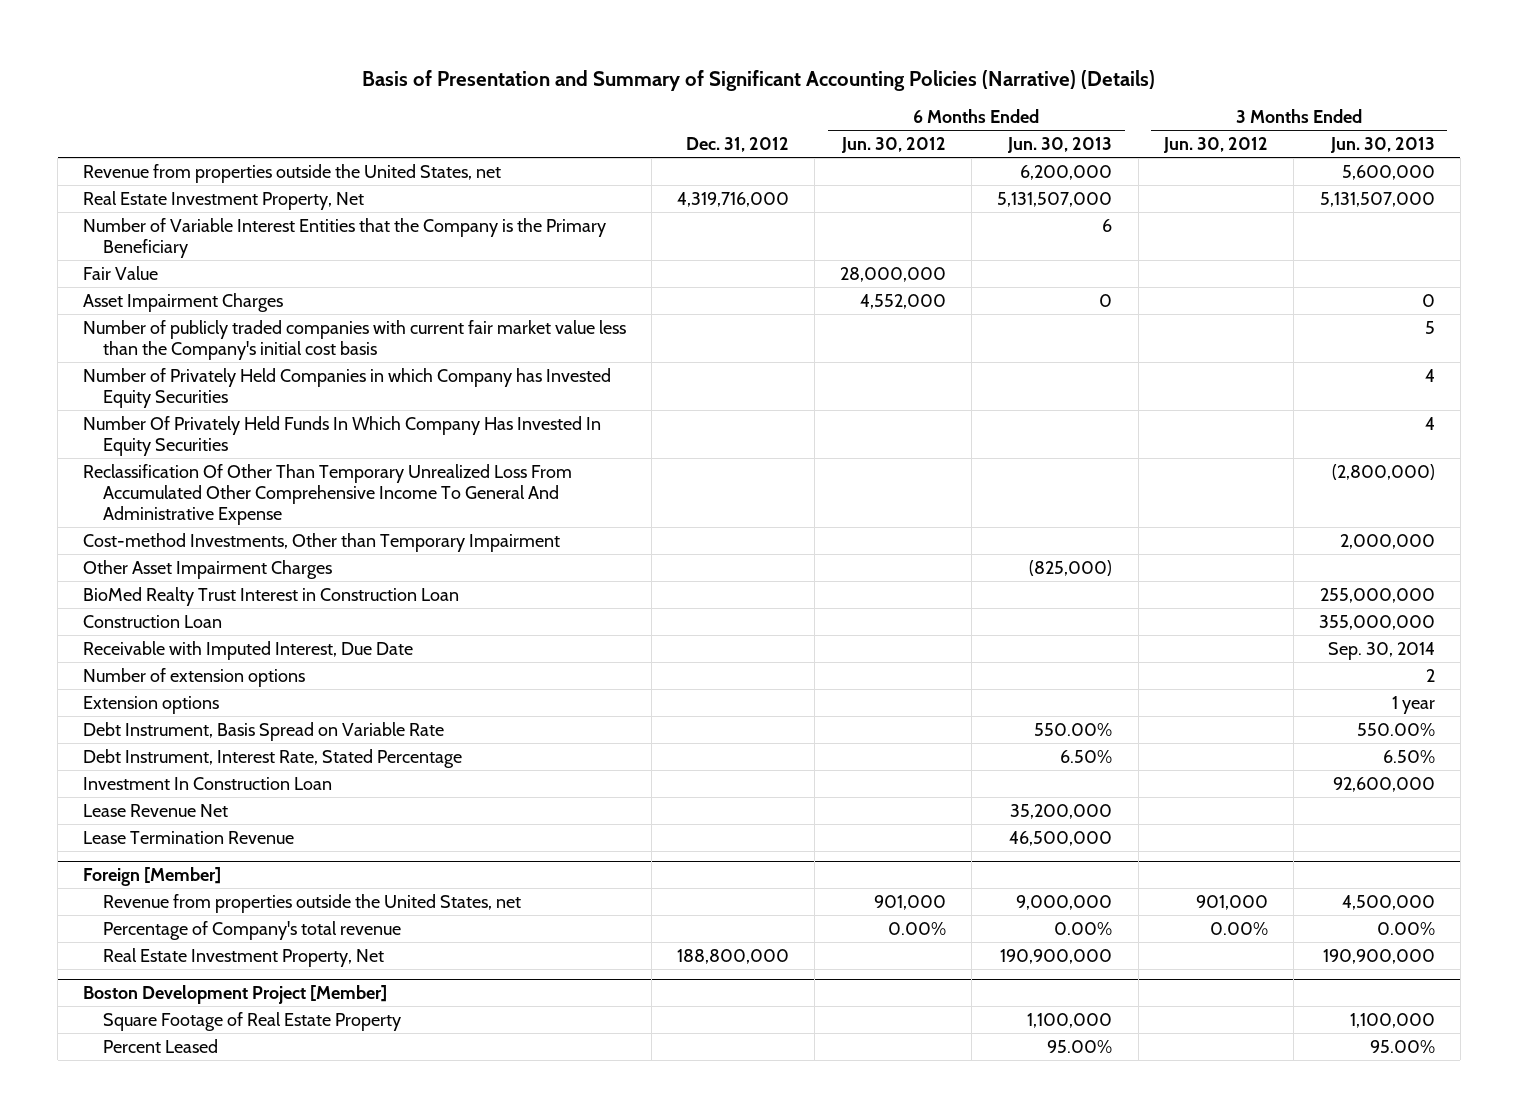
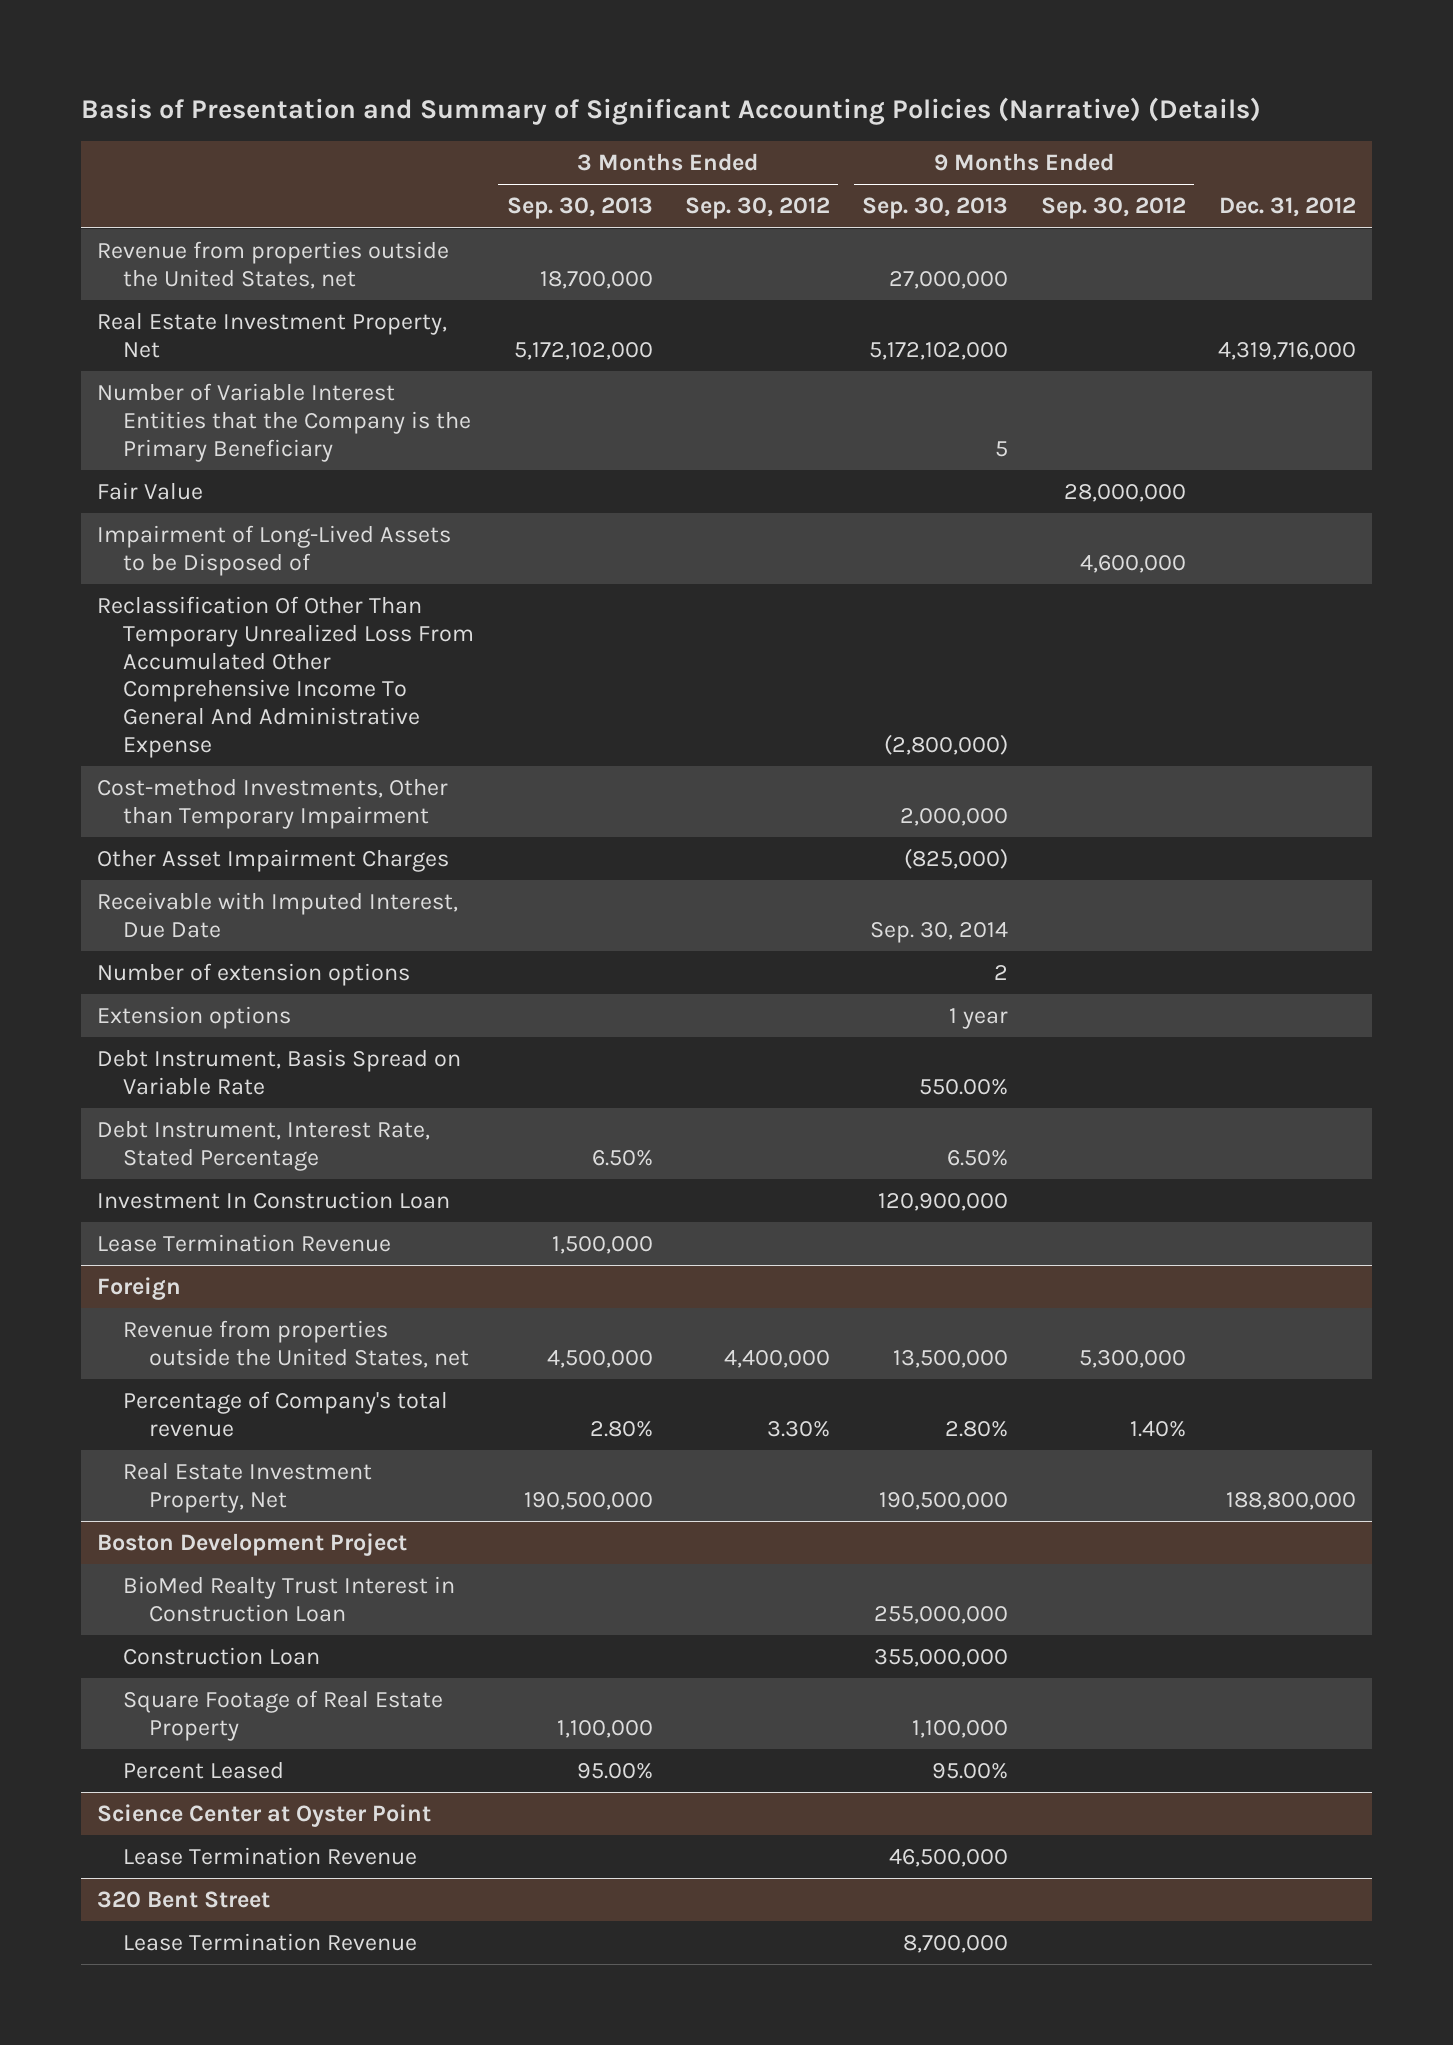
- | Dec. 31, 2012 | 6 Months Ended Jun. 30, 2012 | 6 Months Ended Jun. 30, 2013 | 3 Months Ended Jun. 30, 2012 | 3 Months Ended Jun. 30, 2013
+ | 3 Months Ended Sep. 30, 2013 | 3 Months Ended Sep. 30, 2012 | 9 Months Ended Sep. 30, 2013 | 9 Months Ended Sep. 30, 2012 | Dec. 31, 2012
- Asset Impairment Charges | | 4,552,000 | 0 | | 0
- Number of publicly traded companies with current fair market value less than the Company's initial cost basis | | | | | 5
- Number of Privately Held Companies in which Company has Invested Equity Securities | | | | | 4
- Number Of Privately Held Funds In Which Company Has Invested In Equity Securities | | | | | 4
+ Impairment of Long-Lived Assets to be Disposed of | | | | 4,600,000 |
- BioMed Realty Trust Interest in Construction Loan | | | | | 255,000,000
- Construction Loan | | | | | 355,000,000
- Lease Revenue Net | | | 35,200,000 | |
- Foreign [Member]
+ Foreign
- Boston Development Project [Member]
+ Boston Development Project
+ BioMed Realty Trust Interest in Construction Loan | | | 255,000,000 | |
+ Construction Loan | | | 355,000,000 | |
+ Science Center at Oyster Point
+ Lease Termination Revenue | | | 46,500,000 | |
+ 320 Bent Street
+ Lease Termination Revenue | | | 8,700,000 | |

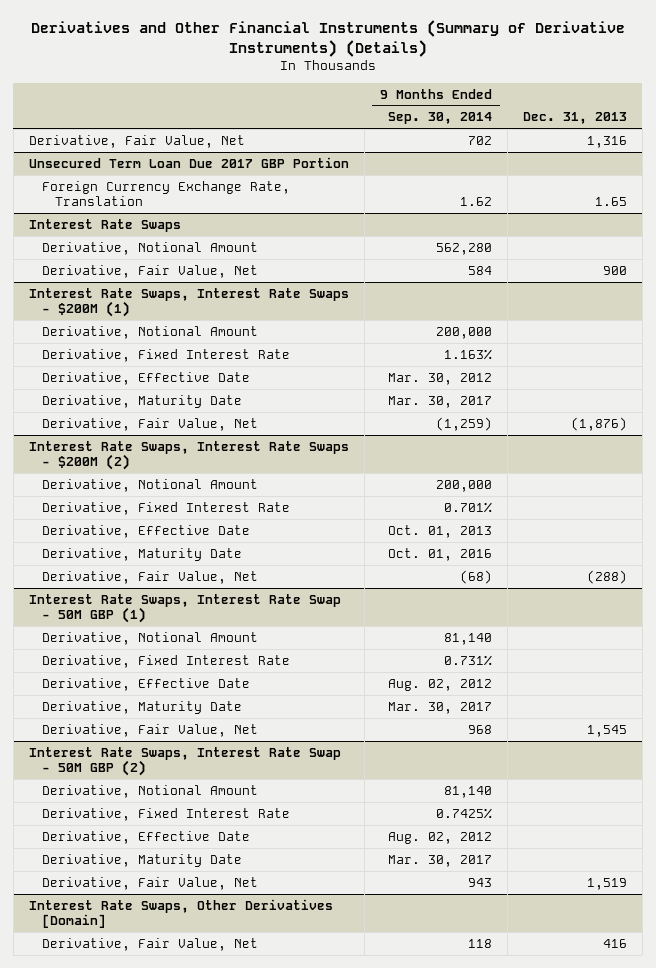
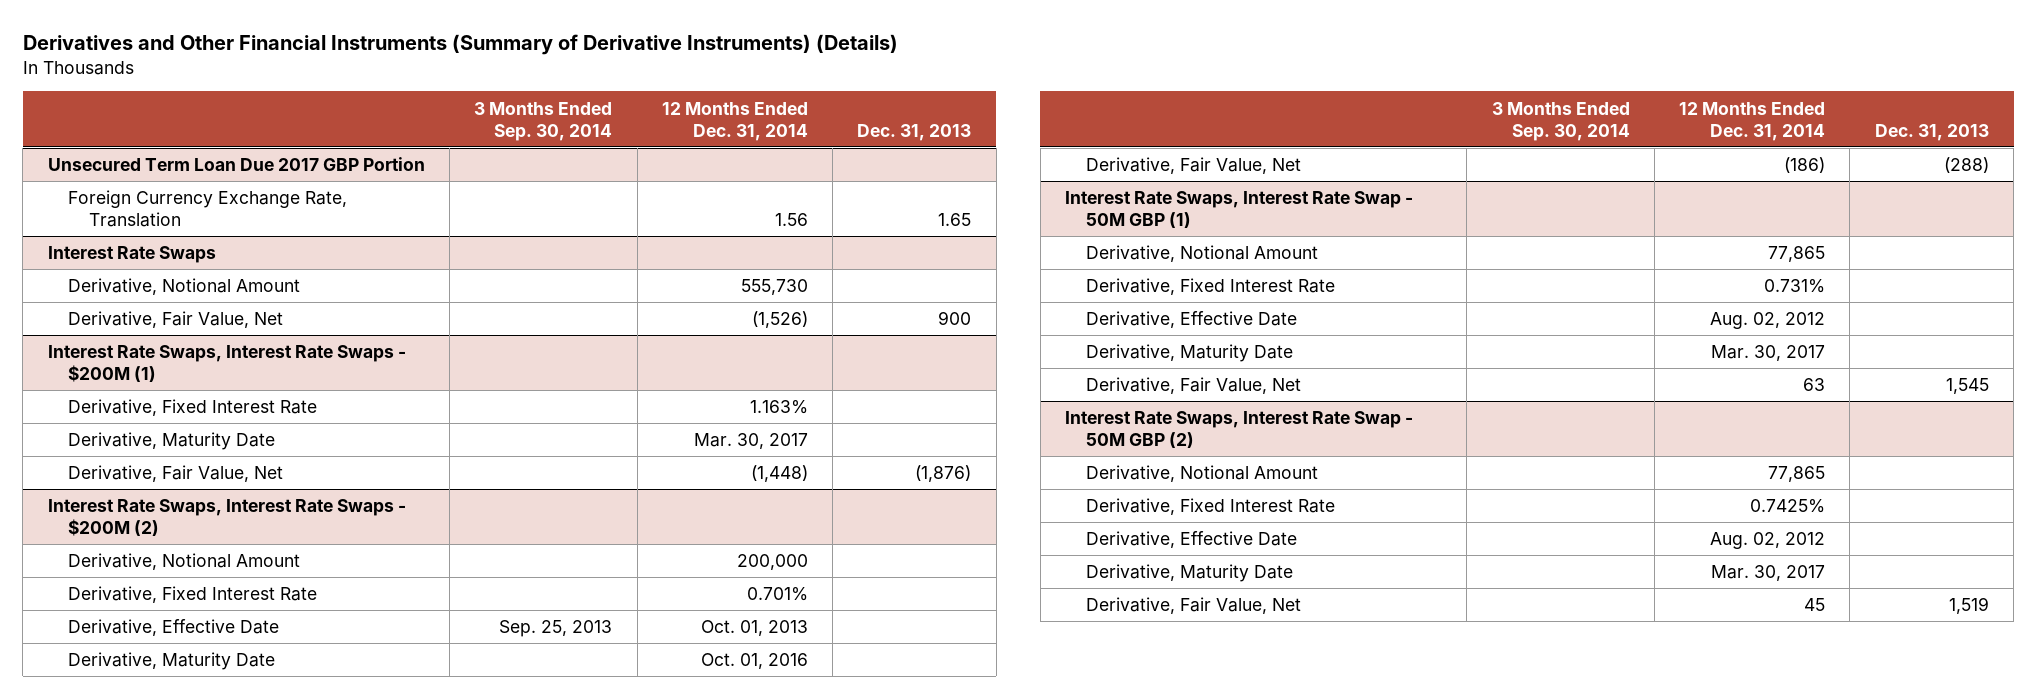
- | 9 Months Ended Sep. 30, 2014 | Dec. 31, 2013
+ | 3 Months Ended Sep. 30, 2014 | 12 Months Ended Dec. 31, 2014 | Dec. 31, 2013
- Derivative, Fair Value, Net | 702 | 1,316
@ Interest Rate Swaps, Interest Rate Swaps - $200M (1)
- Derivative, Notional Amount | 200,000 |
- Derivative, Effective Date | Mar. 30, 2012 |
- Interest Rate Swaps, Other Derivatives [Domain]
- Derivative, Fair Value, Net | 118 | 416

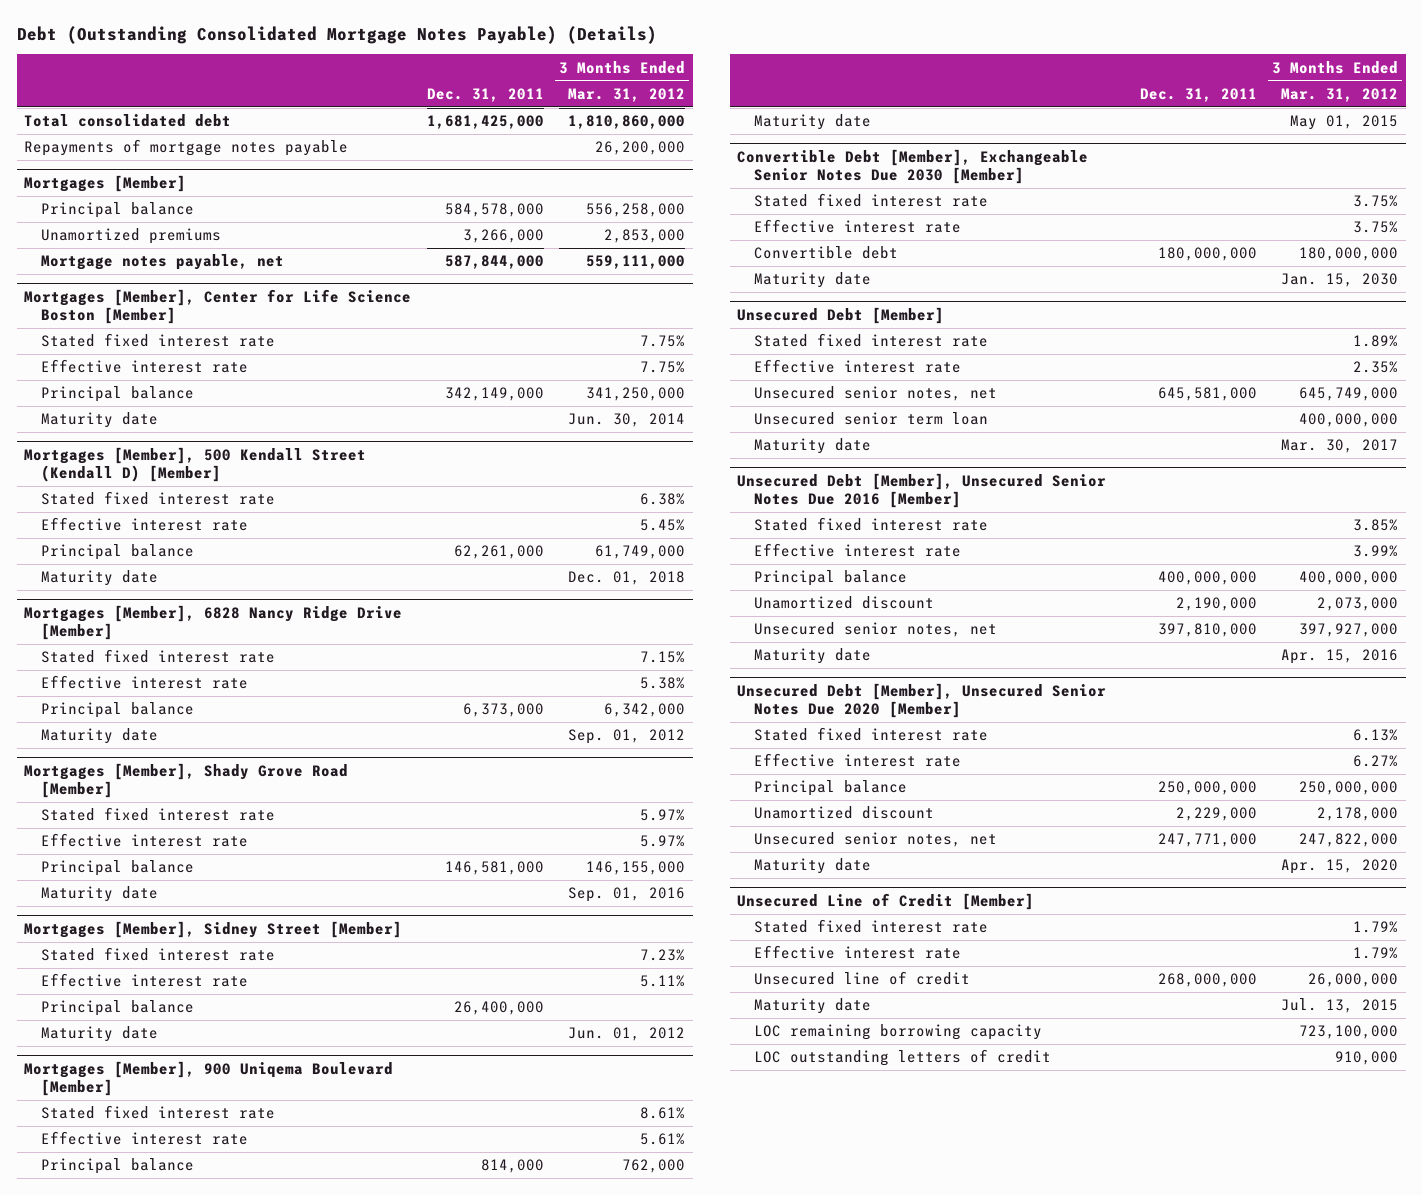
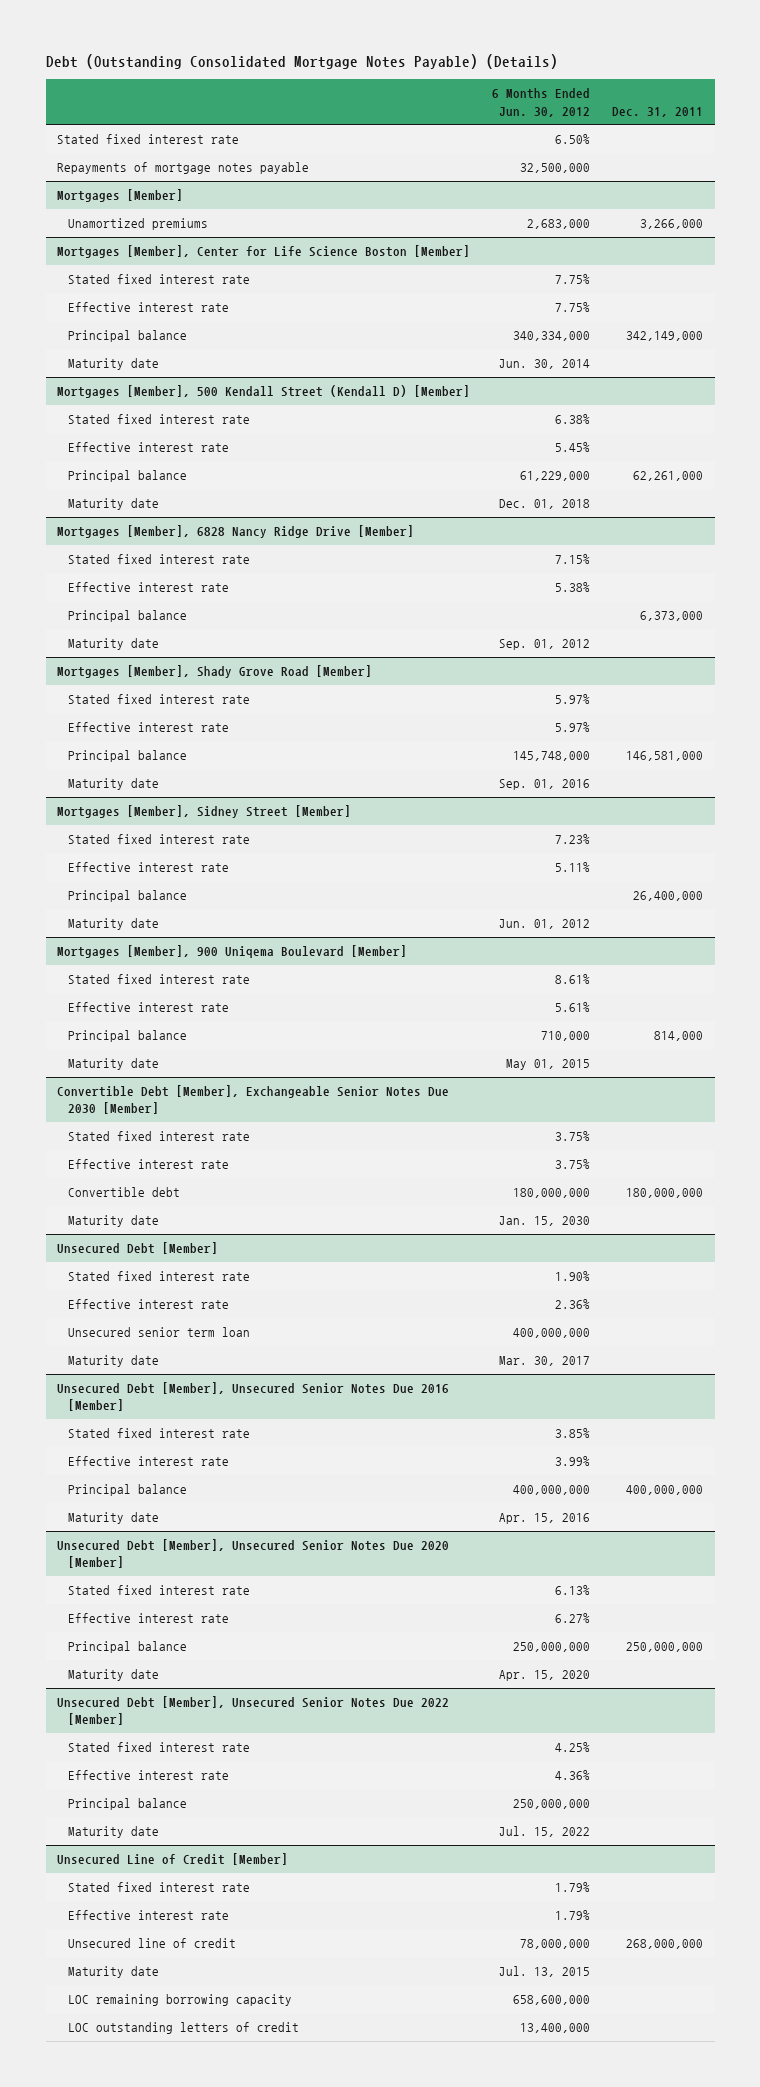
- | Dec. 31, 2011 | 3 Months Ended Mar. 31, 2012
+ | 6 Months Ended Jun. 30, 2012 | Dec. 31, 2011
- Total consolidated debt | 1,681,425,000 | 1,810,860,000
+ Stated fixed interest rate | 6.50% |
@ Mortgages [Member]
- Principal balance | 584,578,000 | 556,258,000
- Mortgage notes payable, net | 587,844,000 | 559,111,000
@ Unsecured Debt [Member]
- Unsecured senior notes, net | 645,581,000 | 645,749,000
@ Unsecured Debt [Member], Unsecured Senior Notes Due 2016 [Member]
- Unamortized discount | 2,190,000 | 2,073,000
- Unsecured senior notes, net | 397,810,000 | 397,927,000
@ Unsecured Debt [Member], Unsecured Senior Notes Due 2020 [Member]
- Unamortized discount | 2,229,000 | 2,178,000
- Unsecured senior notes, net | 247,771,000 | 247,822,000
+ Unsecured Debt [Member], Unsecured Senior Notes Due 2022 [Member]
+ Stated fixed interest rate | 4.25% |
+ Effective interest rate | 4.36% |
+ Principal balance | 250,000,000 |
+ Maturity date | Jul. 15, 2022 |

